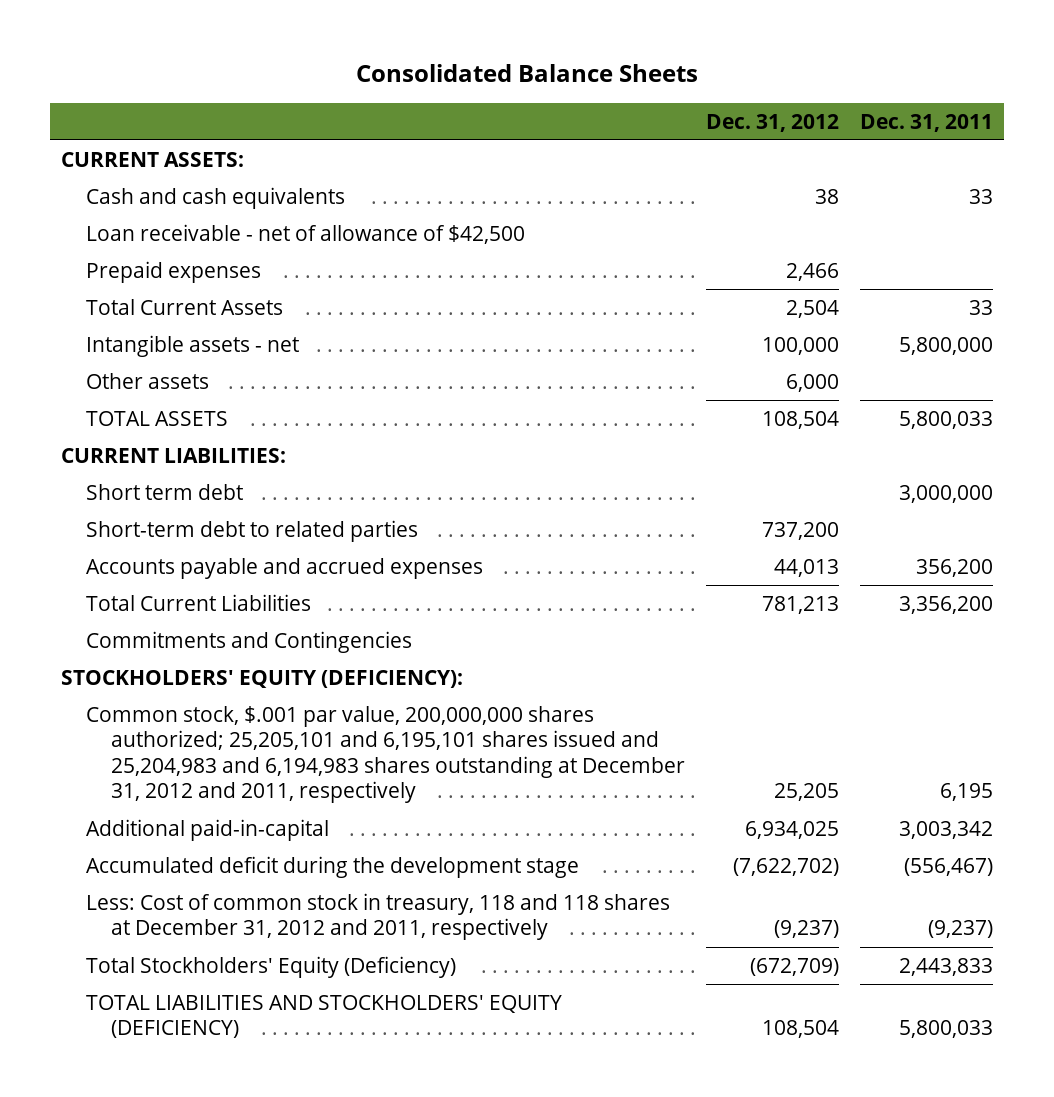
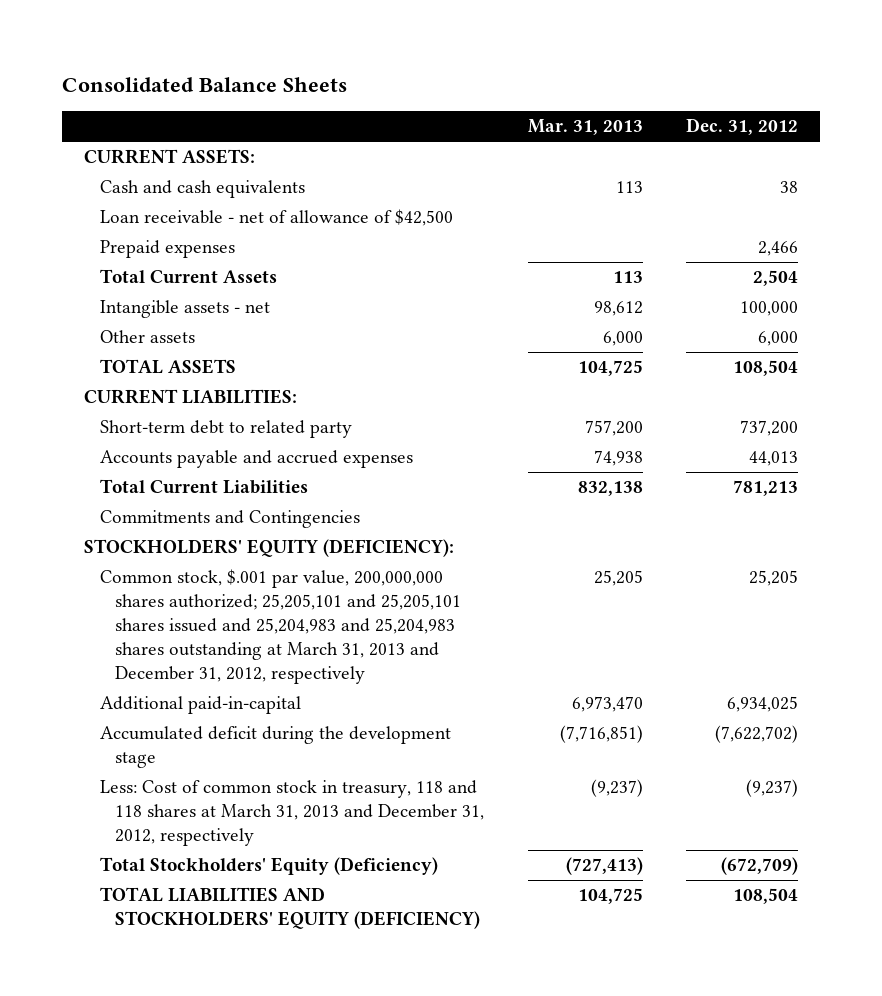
- | Dec. 31, 2012 | Dec. 31, 2011
+ | Mar. 31, 2013 | Dec. 31, 2012
- Short term debt | | 3,000,000
- Short-term debt to related parties | 737,200 |
+ Short-term debt to related party | 757,200 | 737,200
- Common stock, $.001 par value, 200,000,000 shares authorized; 25,205,101 and 6,195,101 shares issued and 25,204,983 and 6,194,983 shares outstanding at December 31, 2012 and 2011, respectively | 25,205 | 6,195
+ Common stock, $.001 par value, 200,000,000 shares authorized; 25,205,101 and 25,205,101 shares issued and 25,204,983 and 25,204,983 shares outstanding at March 31, 2013 and December 31, 2012, respectively | 25,205 | 25,205
- Less: Cost of common stock in treasury, 118 and 118 shares at December 31, 2012 and 2011, respectively | (9,237) | (9,237)
+ Less: Cost of common stock in treasury, 118 and 118 shares at March 31, 2013 and December 31, 2012, respectively | (9,237) | (9,237)

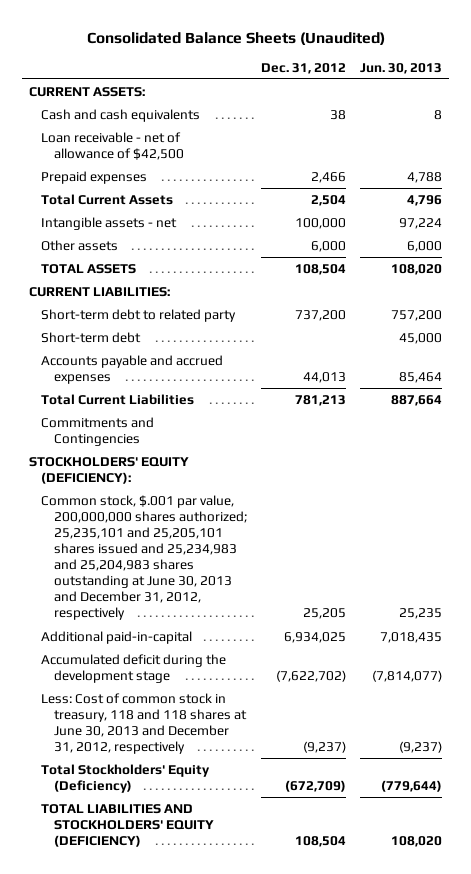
- Consolidated Balance Sheets
+ Consolidated Balance Sheets (Unaudited)
- | Mar. 31, 2013 | Dec. 31, 2012
+ | Dec. 31, 2012 | Jun. 30, 2013
+ Short-term debt | | 45,000
- Common stock, $.001 par value, 200,000,000 shares authorized; 25,205,101 and 25,205,101 shares issued and 25,204,983 and 25,204,983 shares outstanding at March 31, 2013 and December 31, 2012, respectively | 25,205 | 25,205
+ Common stock, $.001 par value, 200,000,000 shares authorized; 25,235,101 and 25,205,101 shares issued and 25,234,983 and 25,204,983 shares outstanding at June 30, 2013 and December 31, 2012, respectively | 25,205 | 25,235
- Less: Cost of common stock in treasury, 118 and 118 shares at March 31, 2013 and December 31, 2012, respectively | (9,237) | (9,237)
+ Less: Cost of common stock in treasury, 118 and 118 shares at June 30, 2013 and December 31, 2012, respectively | (9,237) | (9,237)

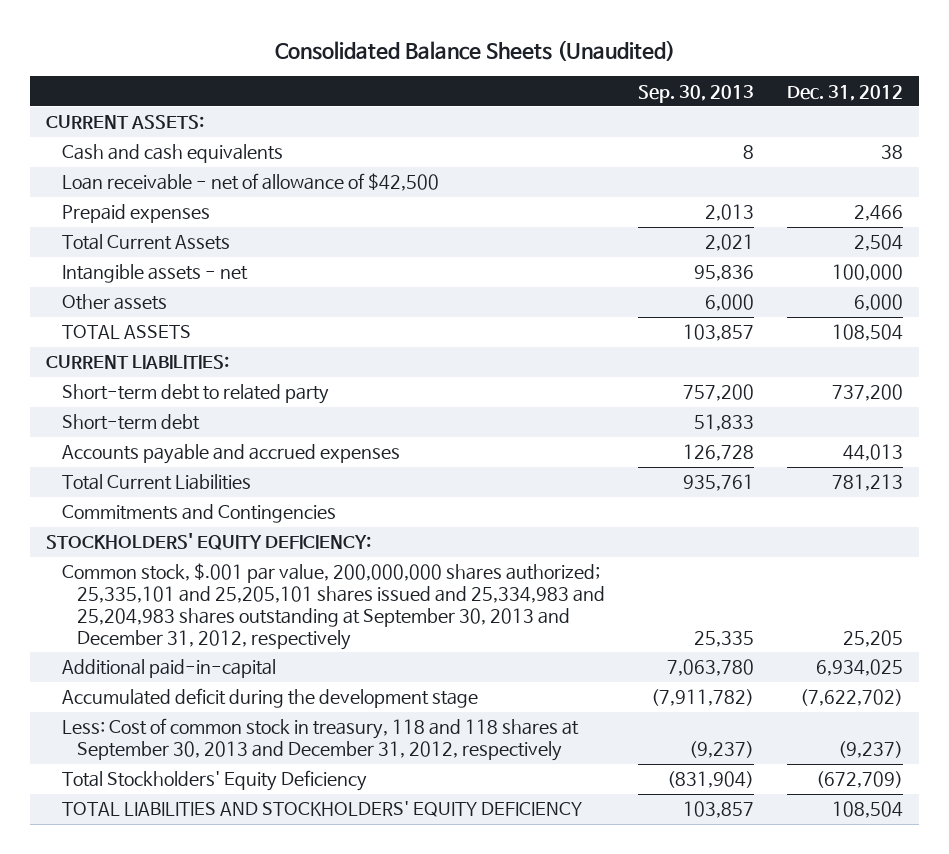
- | Dec. 31, 2012 | Jun. 30, 2013
+ | Sep. 30, 2013 | Dec. 31, 2012
- STOCKHOLDERS' EQUITY (DEFICIENCY):
- Common stock, $.001 par value, 200,000,000 shares authorized; 25,235,101 and 25,205,101 shares issued and 25,234,983 and 25,204,983 shares outstanding at June 30, 2013 and December 31, 2012, respectively | 25,205 | 25,235
+ STOCKHOLDERS' EQUITY DEFICIENCY:
+ Common stock, $.001 par value, 200,000,000 shares authorized; 25,335,101 and 25,205,101 shares issued and 25,334,983 and 25,204,983 shares outstanding at September 30, 2013 and December 31, 2012, respectively | 25,335 | 25,205
- Less: Cost of common stock in treasury, 118 and 118 shares at June 30, 2013 and December 31, 2012, respectively | (9,237) | (9,237)
- Total Stockholders' Equity (Deficiency) | (672,709) | (779,644)
- TOTAL LIABILITIES AND STOCKHOLDERS' EQUITY (DEFICIENCY) | 108,504 | 108,020
+ Less: Cost of common stock in treasury, 118 and 118 shares at September 30, 2013 and December 31, 2012, respectively | (9,237) | (9,237)
+ Total Stockholders' Equity Deficiency | (831,904) | (672,709)
+ TOTAL LIABILITIES AND STOCKHOLDERS' EQUITY DEFICIENCY | 103,857 | 108,504

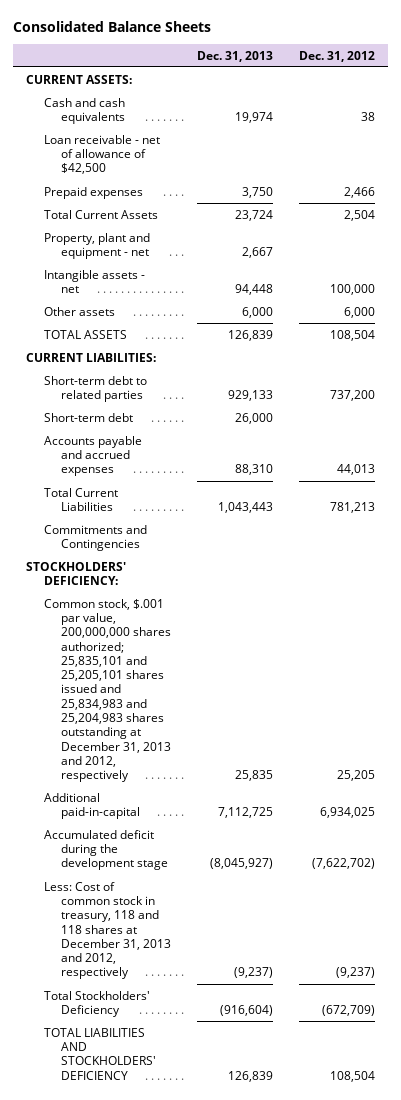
- Consolidated Balance Sheets (Unaudited)
+ Consolidated Balance Sheets
- | Sep. 30, 2013 | Dec. 31, 2012
+ | Dec. 31, 2013 | Dec. 31, 2012
+ Property, plant and equipment - net | 2,667 |
- Short-term debt to related party | 757,200 | 737,200
+ Short-term debt to related parties | 929,133 | 737,200
- STOCKHOLDERS' EQUITY DEFICIENCY:
- Common stock, $.001 par value, 200,000,000 shares authorized; 25,335,101 and 25,205,101 shares issued and 25,334,983 and 25,204,983 shares outstanding at September 30, 2013 and December 31, 2012, respectively | 25,335 | 25,205
+ STOCKHOLDERS' DEFICIENCY:
+ Common stock, $.001 par value, 200,000,000 shares authorized; 25,835,101 and 25,205,101 shares issued and 25,834,983 and 25,204,983 shares outstanding at December 31, 2013 and 2012, respectively | 25,835 | 25,205
- Less: Cost of common stock in treasury, 118 and 118 shares at September 30, 2013 and December 31, 2012, respectively | (9,237) | (9,237)
- Total Stockholders' Equity Deficiency | (831,904) | (672,709)
- TOTAL LIABILITIES AND STOCKHOLDERS' EQUITY DEFICIENCY | 103,857 | 108,504
+ Less: Cost of common stock in treasury, 118 and 118 shares at December 31, 2013 and 2012, respectively | (9,237) | (9,237)
+ Total Stockholders' Deficiency | (916,604) | (672,709)
+ TOTAL LIABILITIES AND STOCKHOLDERS' DEFICIENCY | 126,839 | 108,504

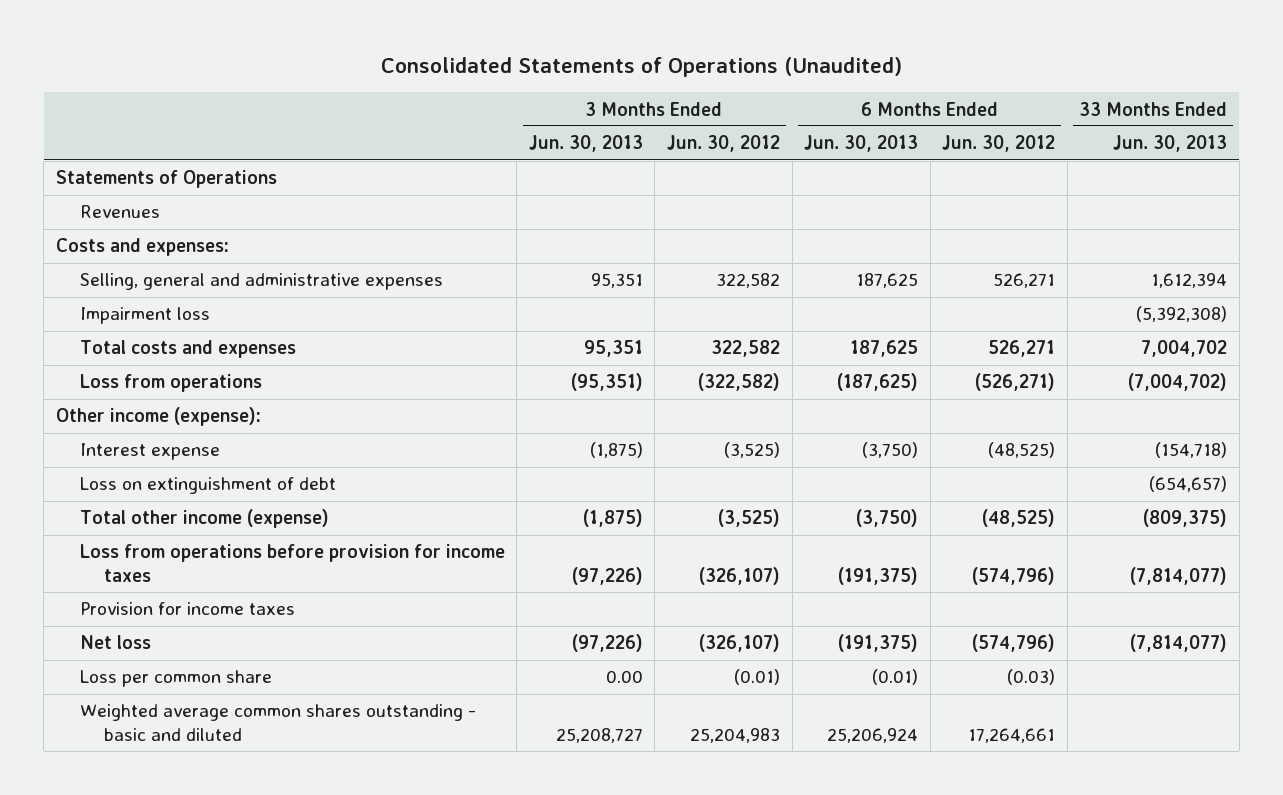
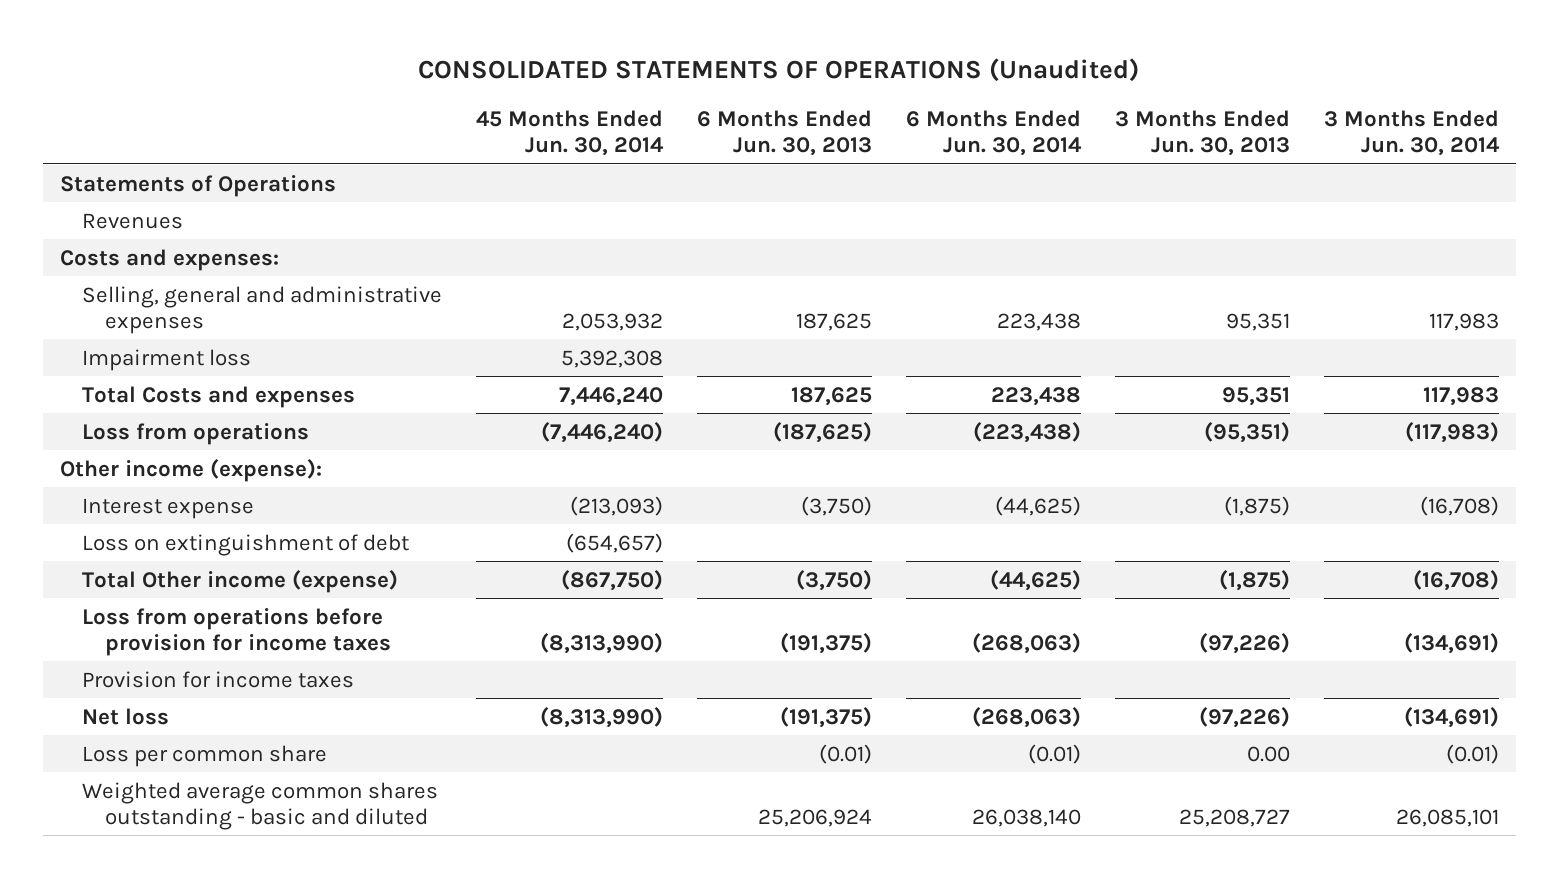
- Consolidated Statements of Operations (Unaudited)
+ CONSOLIDATED STATEMENTS OF OPERATIONS (Unaudited)
- | 3 Months Ended Jun. 30, 2013 | 3 Months Ended Jun. 30, 2012 | 6 Months Ended Jun. 30, 2013 | 6 Months Ended Jun. 30, 2012 | 33 Months Ended Jun. 30, 2013
+ | 45 Months Ended Jun. 30, 2014 | 6 Months Ended Jun. 30, 2013 | 6 Months Ended Jun. 30, 2014 | 3 Months Ended Jun. 30, 2013 | 3 Months Ended Jun. 30, 2014
- Total costs and expenses | 95,351 | 322,582 | 187,625 | 526,271 | 7,004,702
+ Total Costs and expenses | 7,446,240 | 187,625 | 223,438 | 95,351 | 117,983
- Total other income (expense) | (1,875) | (3,525) | (3,750) | (48,525) | (809,375)
+ Total Other income (expense) | (867,750) | (3,750) | (44,625) | (1,875) | (16,708)

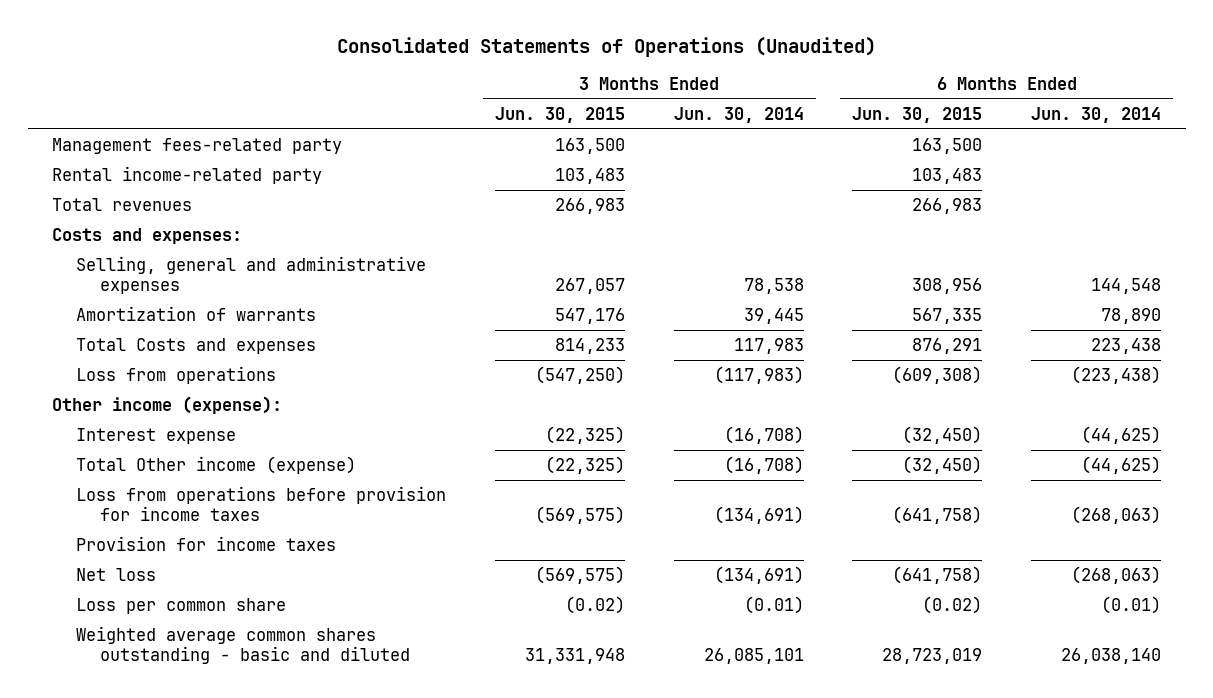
- CONSOLIDATED STATEMENTS OF OPERATIONS (Unaudited)
+ Consolidated Statements of Operations (Unaudited)
- | 45 Months Ended Jun. 30, 2014 | 6 Months Ended Jun. 30, 2013 | 6 Months Ended Jun. 30, 2014 | 3 Months Ended Jun. 30, 2013 | 3 Months Ended Jun. 30, 2014
+ | 3 Months Ended Jun. 30, 2015 | 3 Months Ended Jun. 30, 2014 | 6 Months Ended Jun. 30, 2015 | 6 Months Ended Jun. 30, 2014
- Statements of Operations
- Revenues
+ Management fees-related party | 163,500 | | 163,500 |
+ Rental income-related party | 103,483 | | 103,483 |
+ Total revenues | 266,983 | | 266,983 |
- Selling, general and administrative expenses | 2,053,932 | 187,625 | 223,438 | 95,351 | 117,983
- Impairment loss | 5,392,308 | | | |
+ Selling, general and administrative expenses | 267,057 | 78,538 | 308,956 | 144,548
+ Amortization of warrants | 547,176 | 39,445 | 567,335 | 78,890
- Loss on extinguishment of debt | (654,657) | | | |

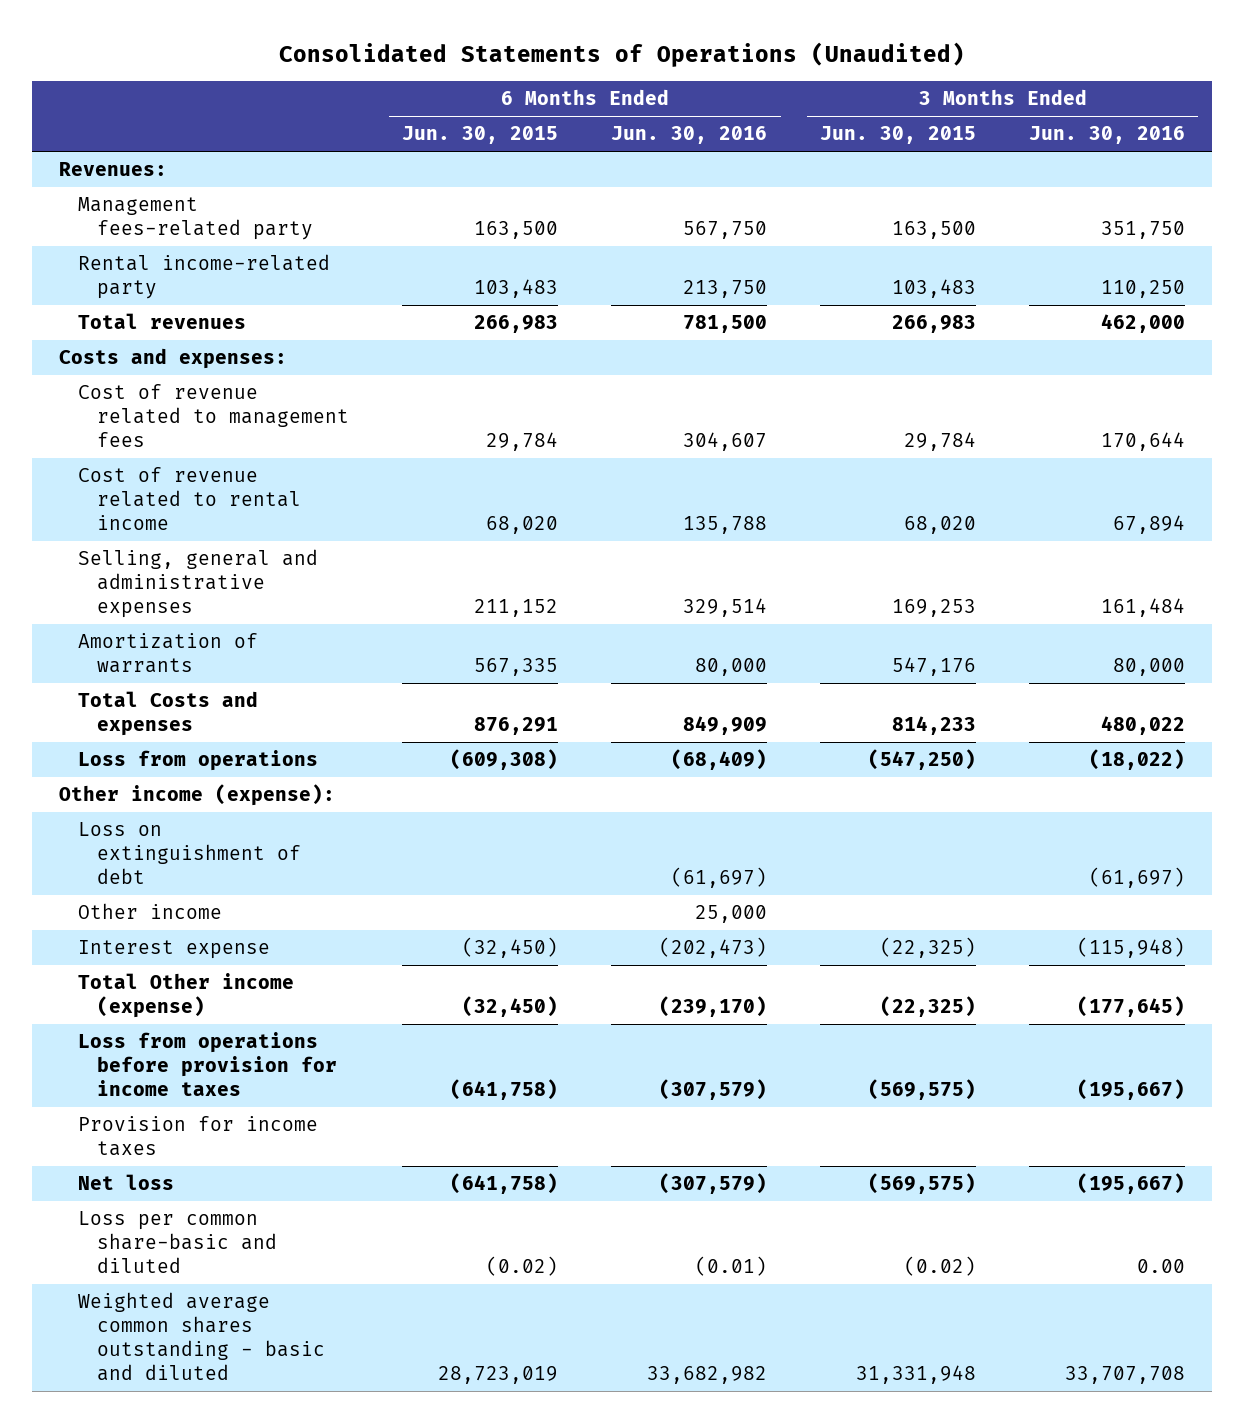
- | 3 Months Ended Jun. 30, 2015 | 3 Months Ended Jun. 30, 2014 | 6 Months Ended Jun. 30, 2015 | 6 Months Ended Jun. 30, 2014
+ | 6 Months Ended Jun. 30, 2015 | 6 Months Ended Jun. 30, 2016 | 3 Months Ended Jun. 30, 2015 | 3 Months Ended Jun. 30, 2016
+ Revenues:
- Selling, general and administrative expenses | 267,057 | 78,538 | 308,956 | 144,548
+ Cost of revenue related to management fees | 29,784 | 304,607 | 29,784 | 170,644
+ Cost of revenue related to rental income | 68,020 | 135,788 | 68,020 | 67,894
+ Selling, general and administrative expenses | 211,152 | 329,514 | 169,253 | 161,484
+ Loss on extinguishment of debt | | (61,697) | | (61,697)
+ Other income | | 25,000 | |
- Loss per common share | (0.02) | (0.01) | (0.02) | (0.01)
+ Loss per common share-basic and diluted | (0.02) | (0.01) | (0.02) | 0.00

